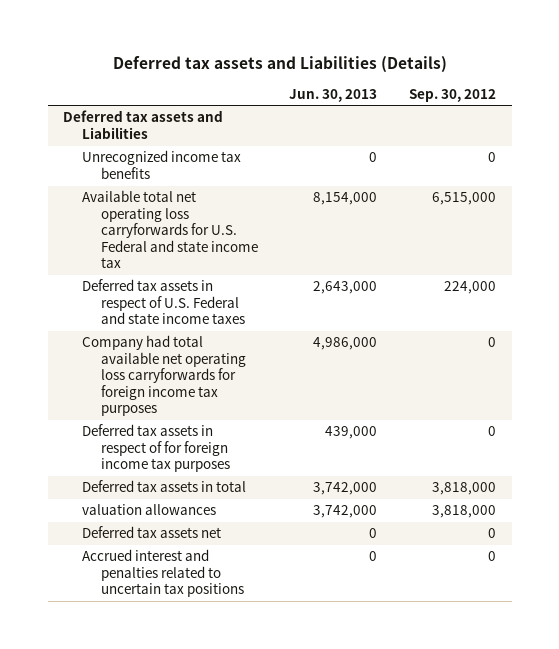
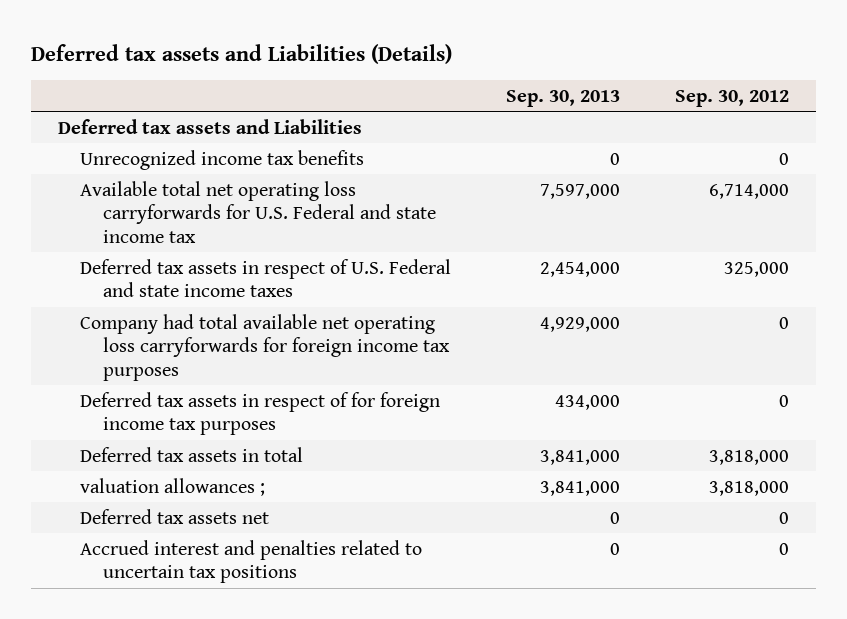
- | Jun. 30, 2013 | Sep. 30, 2012
+ | Sep. 30, 2013 | Sep. 30, 2012
- Available total net operating loss carryforwards for U.S. Federal and state income tax | 8,154,000 | 6,515,000
- Deferred tax assets in respect of U.S. Federal and state income taxes | 2,643,000 | 224,000
+ Available total net operating loss carryforwards for U.S. Federal and state income tax | 7,597,000 | 6,714,000
+ Deferred tax assets in respect of U.S. Federal and state income taxes | 2,454,000 | 325,000
- valuation allowances | 3,742,000 | 3,818,000
+ valuation allowances ; | 3,841,000 | 3,818,000

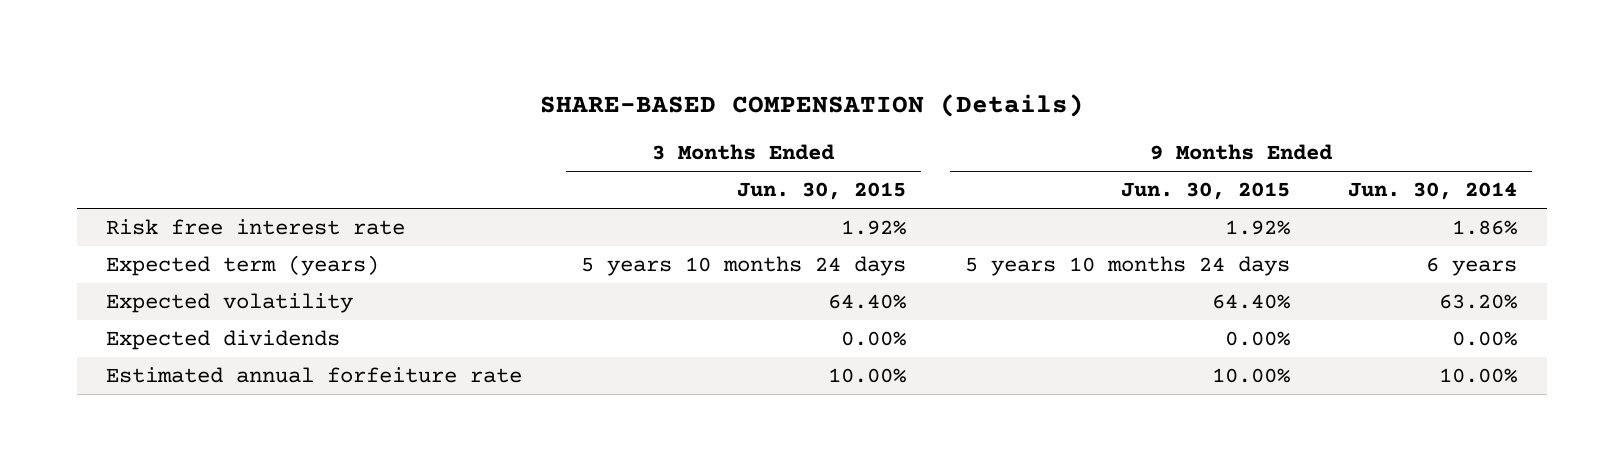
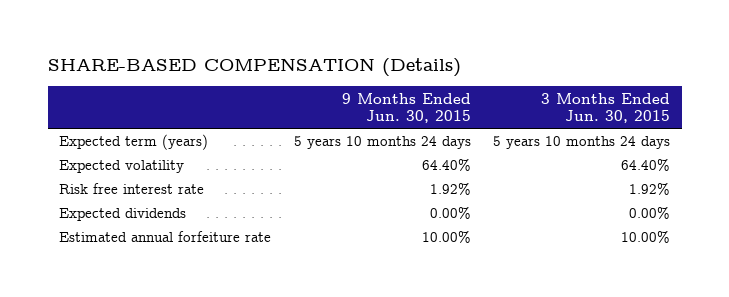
- | 3 Months Ended Jun. 30, 2015 | 9 Months Ended Jun. 30, 2015 | 9 Months Ended Jun. 30, 2014
+ | 9 Months Ended Jun. 30, 2015 | 3 Months Ended Jun. 30, 2015
moved down: Risk free interest rate | 1.92% | 1.92%

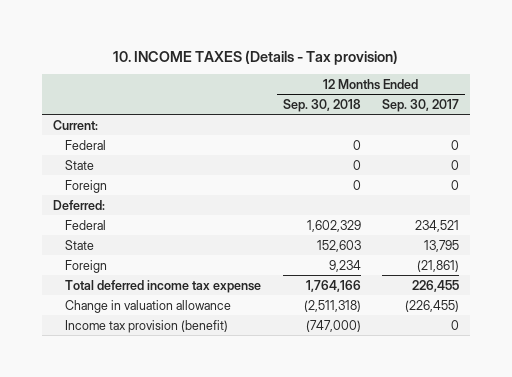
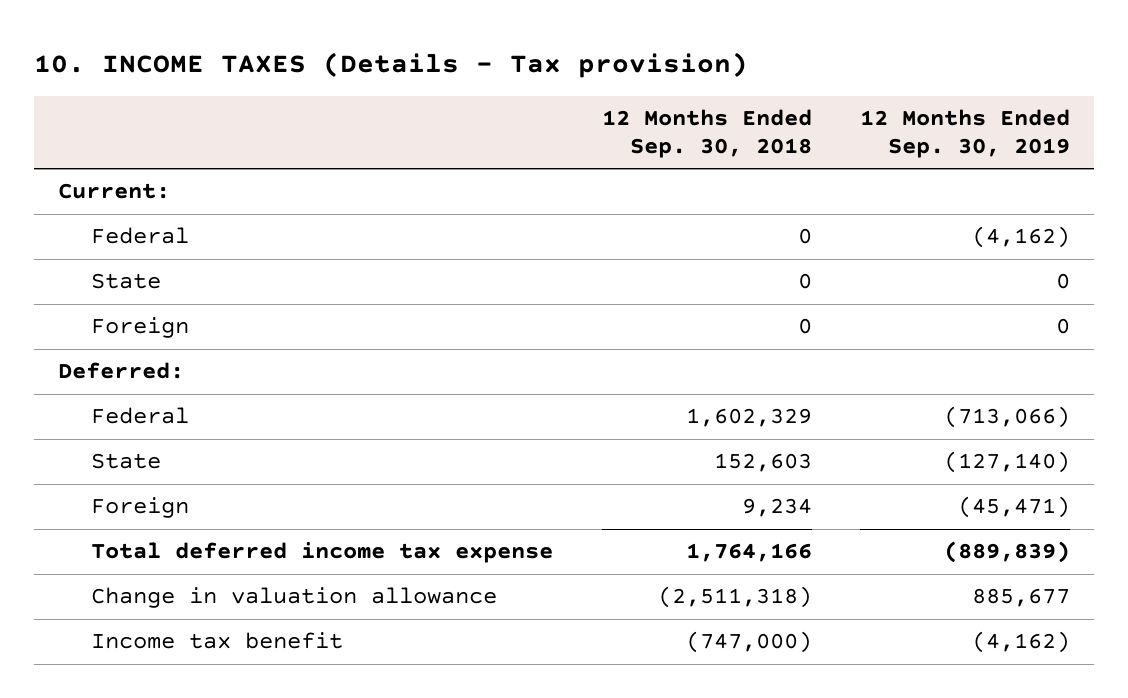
- | 12 Months Ended Sep. 30, 2018 | 12 Months Ended Sep. 30, 2017
+ | 12 Months Ended Sep. 30, 2018 | 12 Months Ended Sep. 30, 2019
- Income tax provision (benefit) | (747,000) | 0
+ Income tax benefit | (747,000) | (4,162)

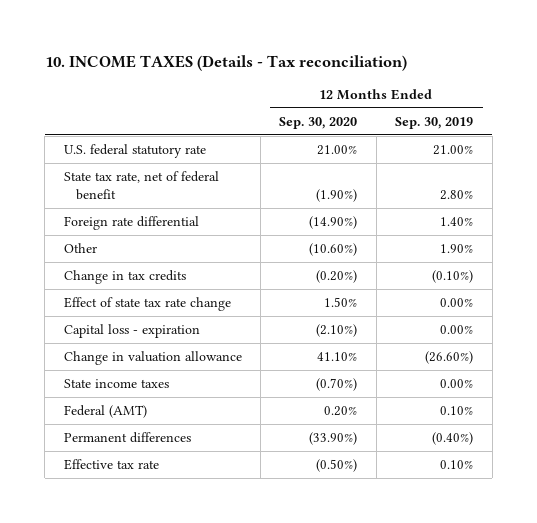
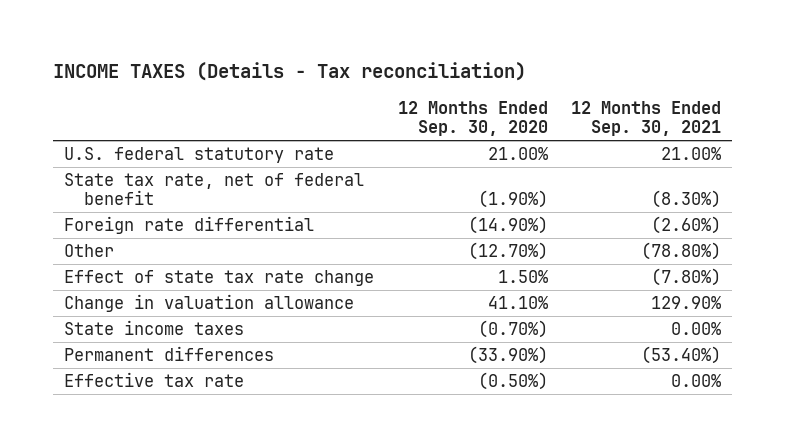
- 10. INCOME TAXES (Details - Tax reconciliation)
+ INCOME TAXES (Details - Tax reconciliation)
- | 12 Months Ended Sep. 30, 2020 | 12 Months Ended Sep. 30, 2019
+ | 12 Months Ended Sep. 30, 2020 | 12 Months Ended Sep. 30, 2021
- Other | (10.60%) | 1.90%
- Change in tax credits | (0.20%) | (0.10%)
+ Other | (12.70%) | (78.80%)
- Capital loss - expiration | (2.10%) | 0.00%
- Federal (AMT) | 0.20% | 0.10%

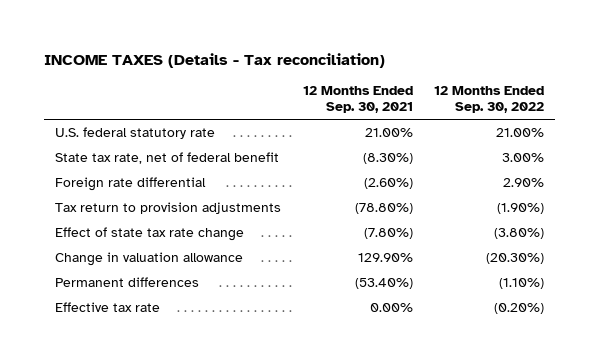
- | 12 Months Ended Sep. 30, 2020 | 12 Months Ended Sep. 30, 2021
+ | 12 Months Ended Sep. 30, 2021 | 12 Months Ended Sep. 30, 2022
- Other | (12.70%) | (78.80%)
+ Tax return to provision adjustments | (78.80%) | (1.90%)
- State income taxes | (0.70%) | 0.00%

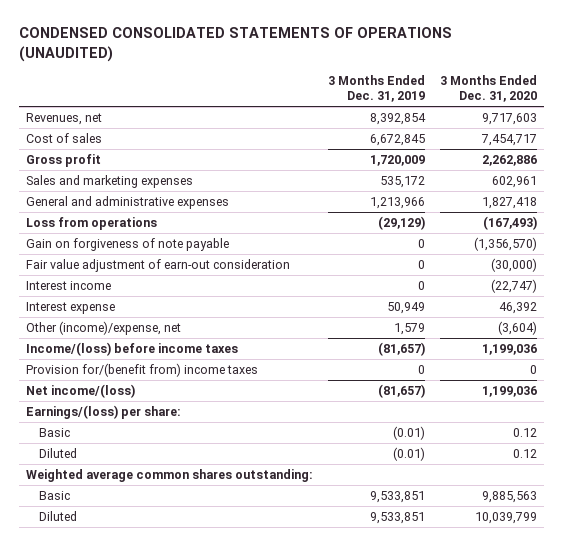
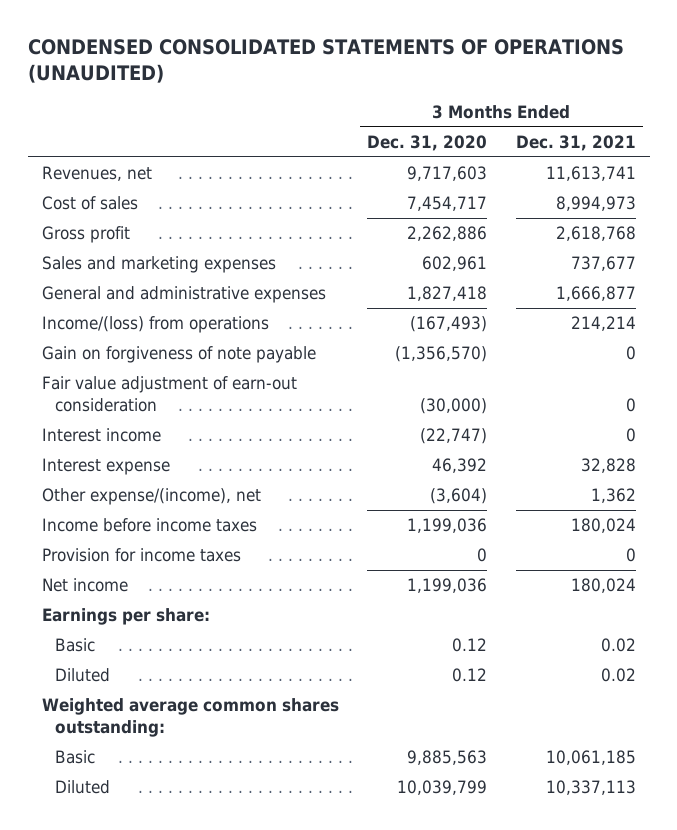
- | 3 Months Ended Dec. 31, 2019 | 3 Months Ended Dec. 31, 2020
+ | 3 Months Ended Dec. 31, 2020 | 3 Months Ended Dec. 31, 2021
- Loss from operations | (29,129) | (167,493)
+ Income/(loss) from operations | (167,493) | 214,214
- Other (income)/expense, net | 1,579 | (3,604)
- Income/(loss) before income taxes | (81,657) | 1,199,036
- Provision for/(benefit from) income taxes | 0 | 0
- Net income/(loss) | (81,657) | 1,199,036
- Earnings/(loss) per share:
+ Other expense/(income), net | (3,604) | 1,362
+ Income before income taxes | 1,199,036 | 180,024
+ Provision for income taxes | 0 | 0
+ Net income | 1,199,036 | 180,024
+ Earnings per share:

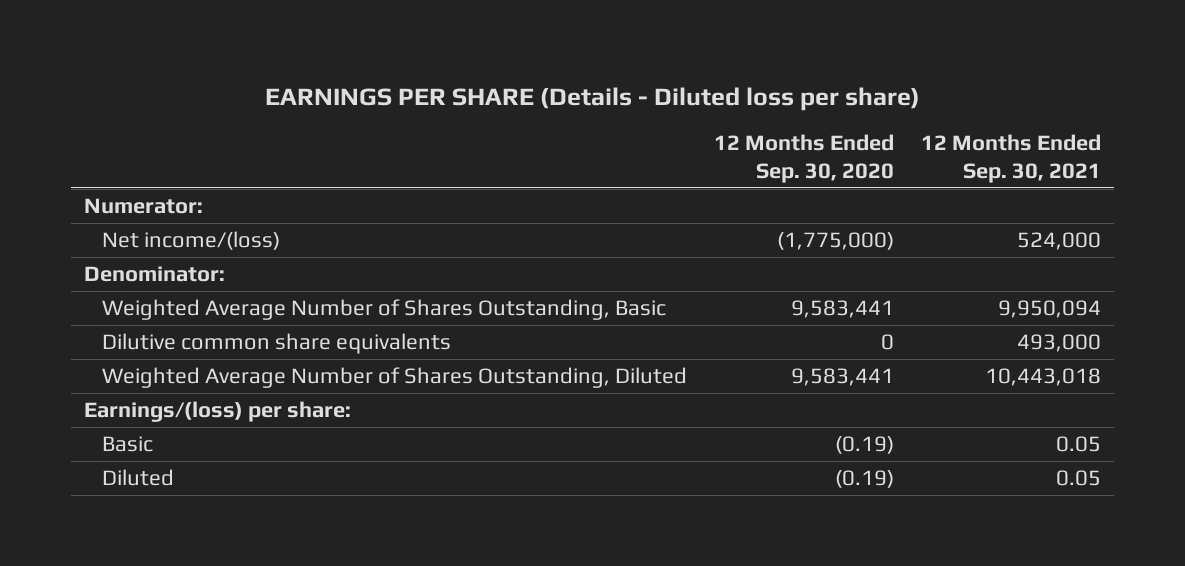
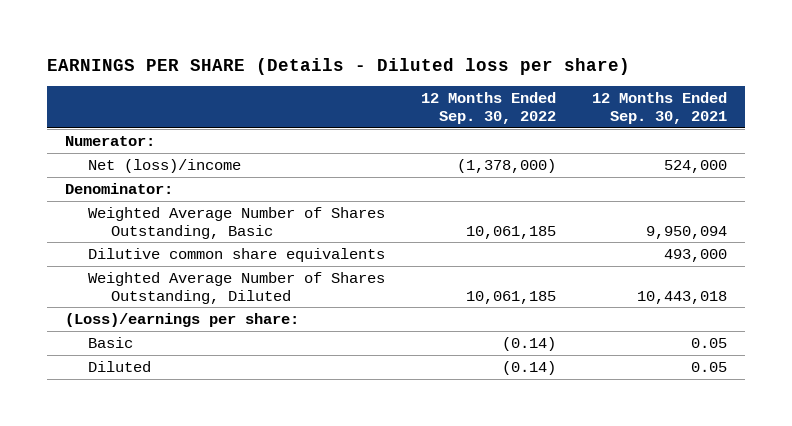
- | 12 Months Ended Sep. 30, 2020 | 12 Months Ended Sep. 30, 2021
+ | 12 Months Ended Sep. 30, 2022 | 12 Months Ended Sep. 30, 2021
- Net income/(loss) | (1,775,000) | 524,000
+ Net (loss)/income | (1,378,000) | 524,000
- Earnings/(loss) per share:
+ (Loss)/earnings per share:

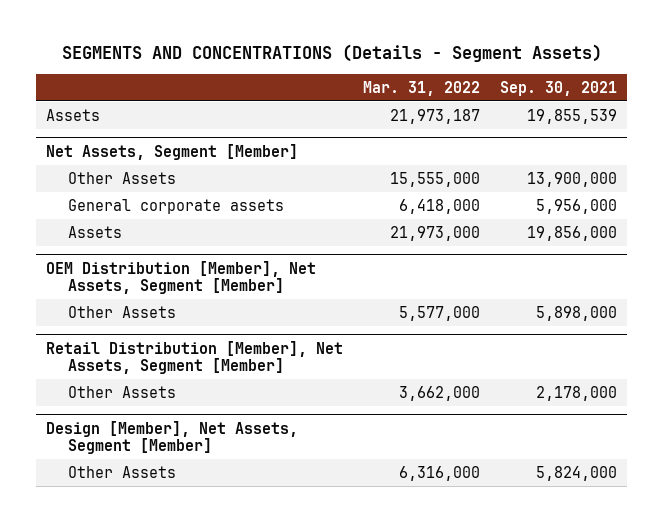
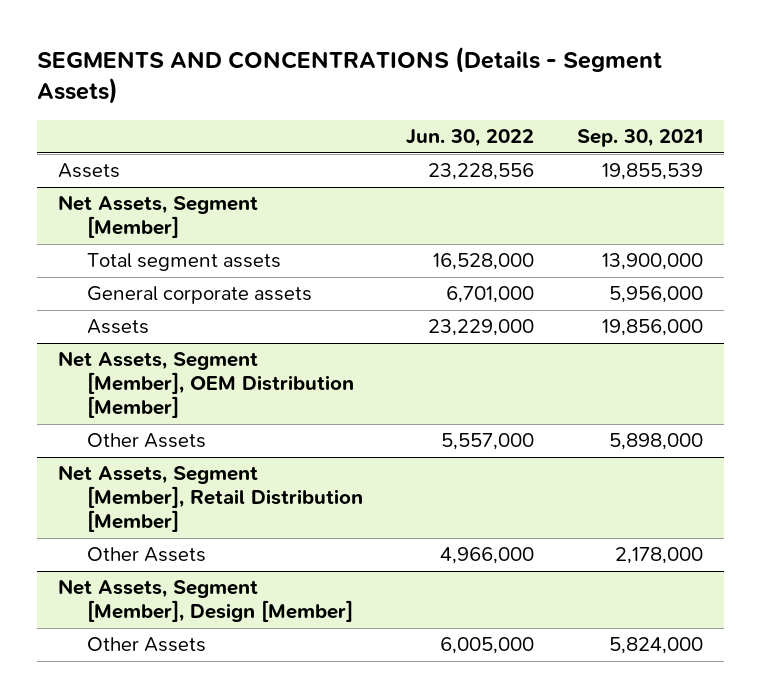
- | Mar. 31, 2022 | Sep. 30, 2021
+ | Jun. 30, 2022 | Sep. 30, 2021
@ Net Assets, Segment [Member]
- Other Assets | 15,555,000 | 13,900,000
+ Total segment assets | 16,528,000 | 13,900,000
- OEM Distribution [Member], Net Assets, Segment [Member]
+ Net Assets, Segment [Member], OEM Distribution [Member]
- Retail Distribution [Member], Net Assets, Segment [Member]
+ Net Assets, Segment [Member], Retail Distribution [Member]
- Design [Member], Net Assets, Segment [Member]
+ Net Assets, Segment [Member], Design [Member]

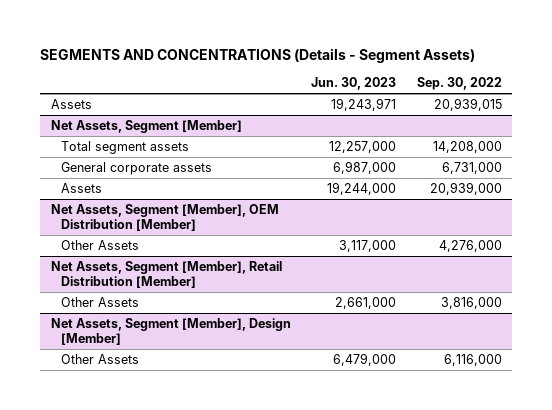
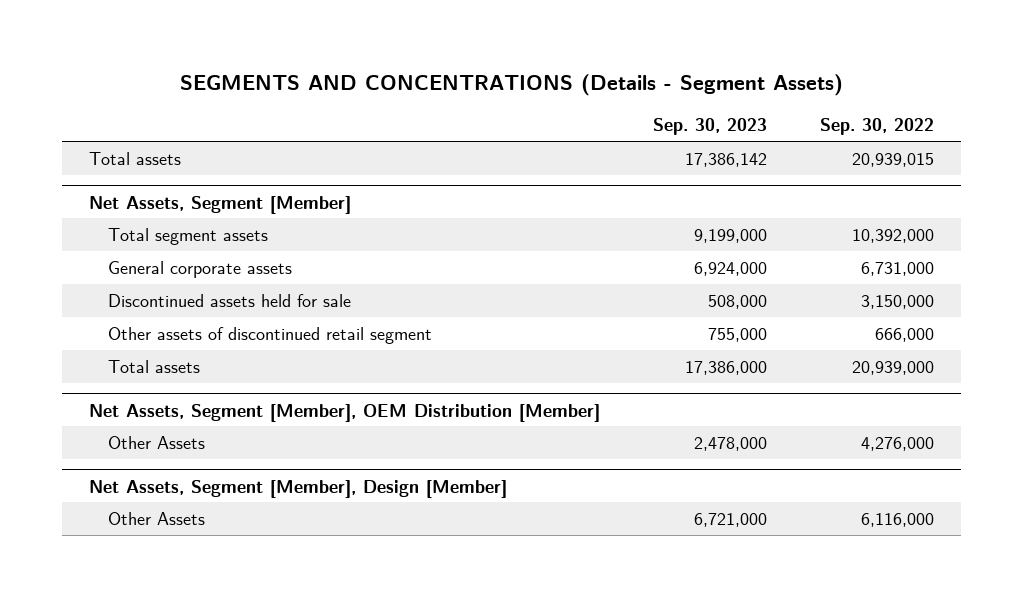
- | Jun. 30, 2023 | Sep. 30, 2022
+ | Sep. 30, 2023 | Sep. 30, 2022
- Assets | 19,243,971 | 20,939,015
+ Total assets | 17,386,142 | 20,939,015
@ Net Assets, Segment [Member]
- Total segment assets | 12,257,000 | 14,208,000
+ Total segment assets | 9,199,000 | 10,392,000
- Assets | 19,244,000 | 20,939,000
+ Discontinued assets held for sale | 508,000 | 3,150,000
+ Other assets of discontinued retail segment | 755,000 | 666,000
+ Total assets | 17,386,000 | 20,939,000
- Net Assets, Segment [Member], Retail Distribution [Member]
- Other Assets | 2,661,000 | 3,816,000

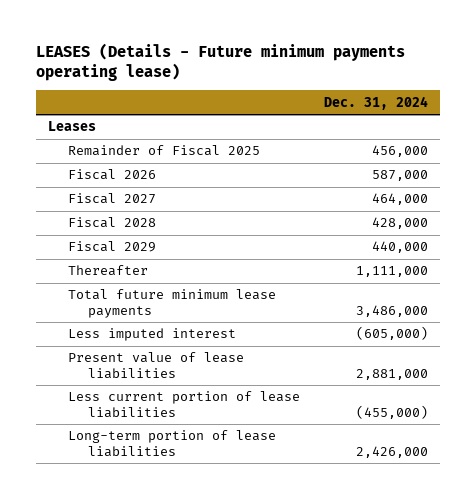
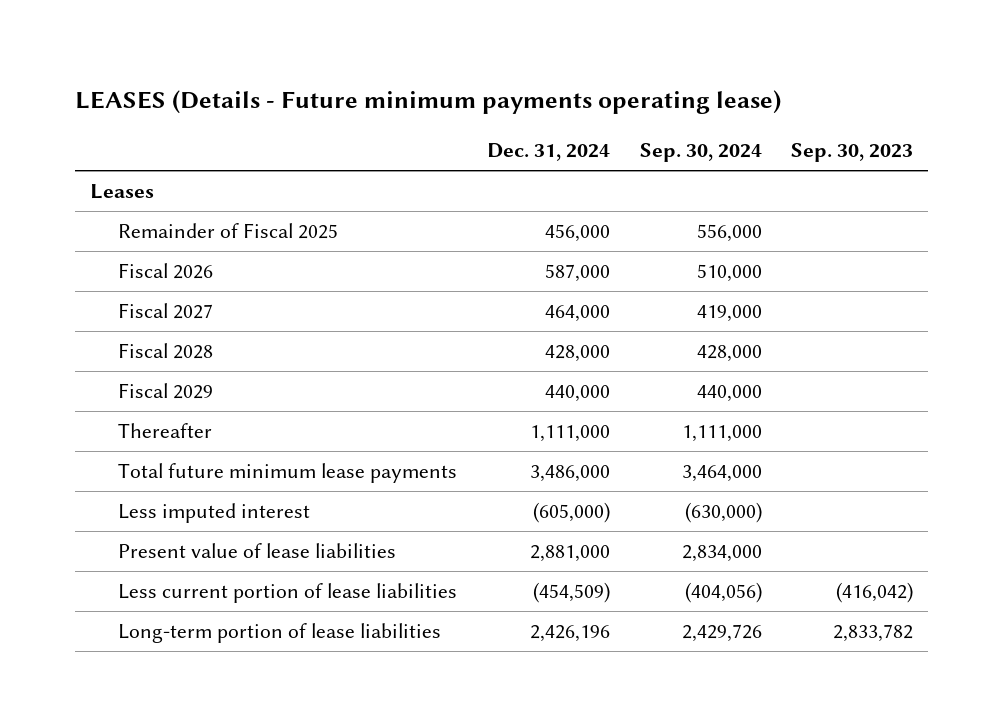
- | Dec. 31, 2024
+ | Dec. 31, 2024 | Sep. 30, 2024 | Sep. 30, 2023
- Less current portion of lease liabilities | (455,000)
- Long-term portion of lease liabilities | 2,426,000
+ Less current portion of lease liabilities | (454,509) | (404,056) | (416,042)
+ Long-term portion of lease liabilities | 2,426,196 | 2,429,726 | 2,833,782

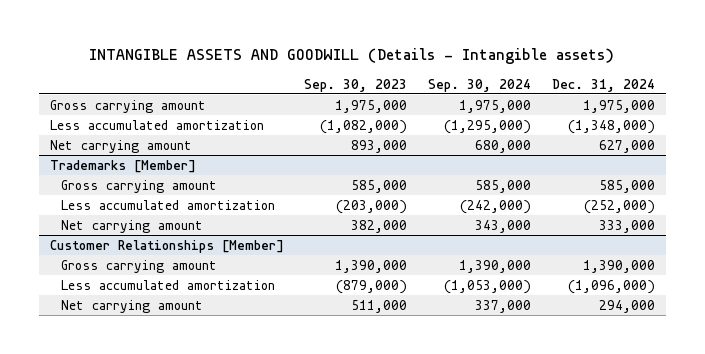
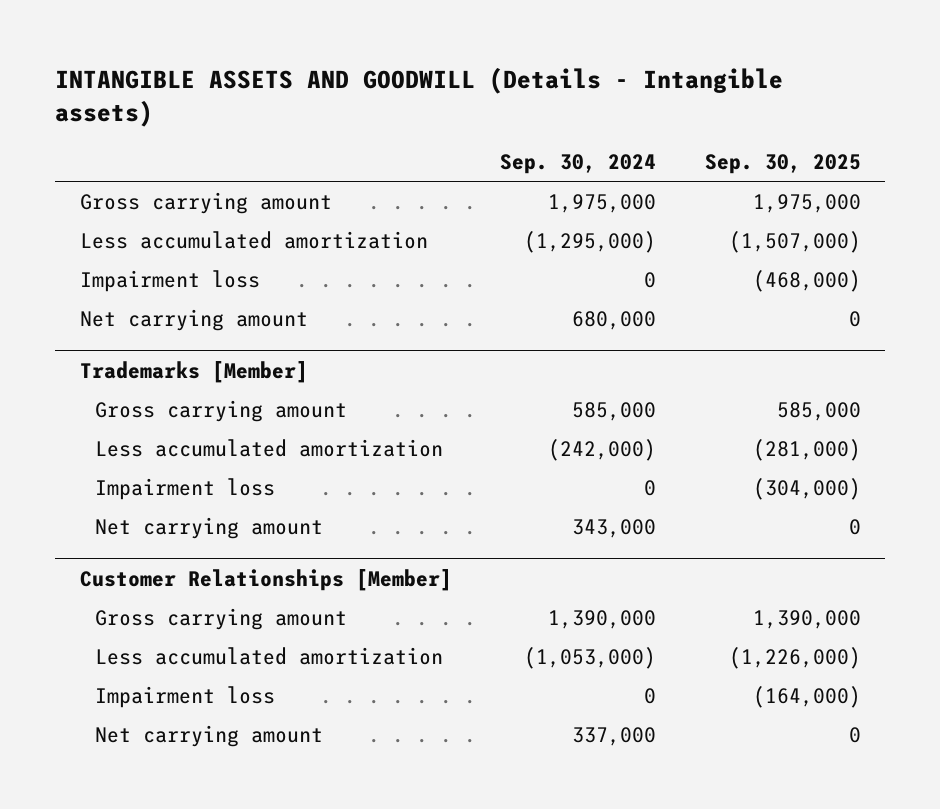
- | Sep. 30, 2023 | Sep. 30, 2024 | Dec. 31, 2024
+ | Sep. 30, 2024 | Sep. 30, 2025
+ Impairment loss | 0 | (468,000)
@ Trademarks [Member]
+ Impairment loss | 0 | (304,000)
@ Customer Relationships [Member]
+ Impairment loss | 0 | (164,000)

